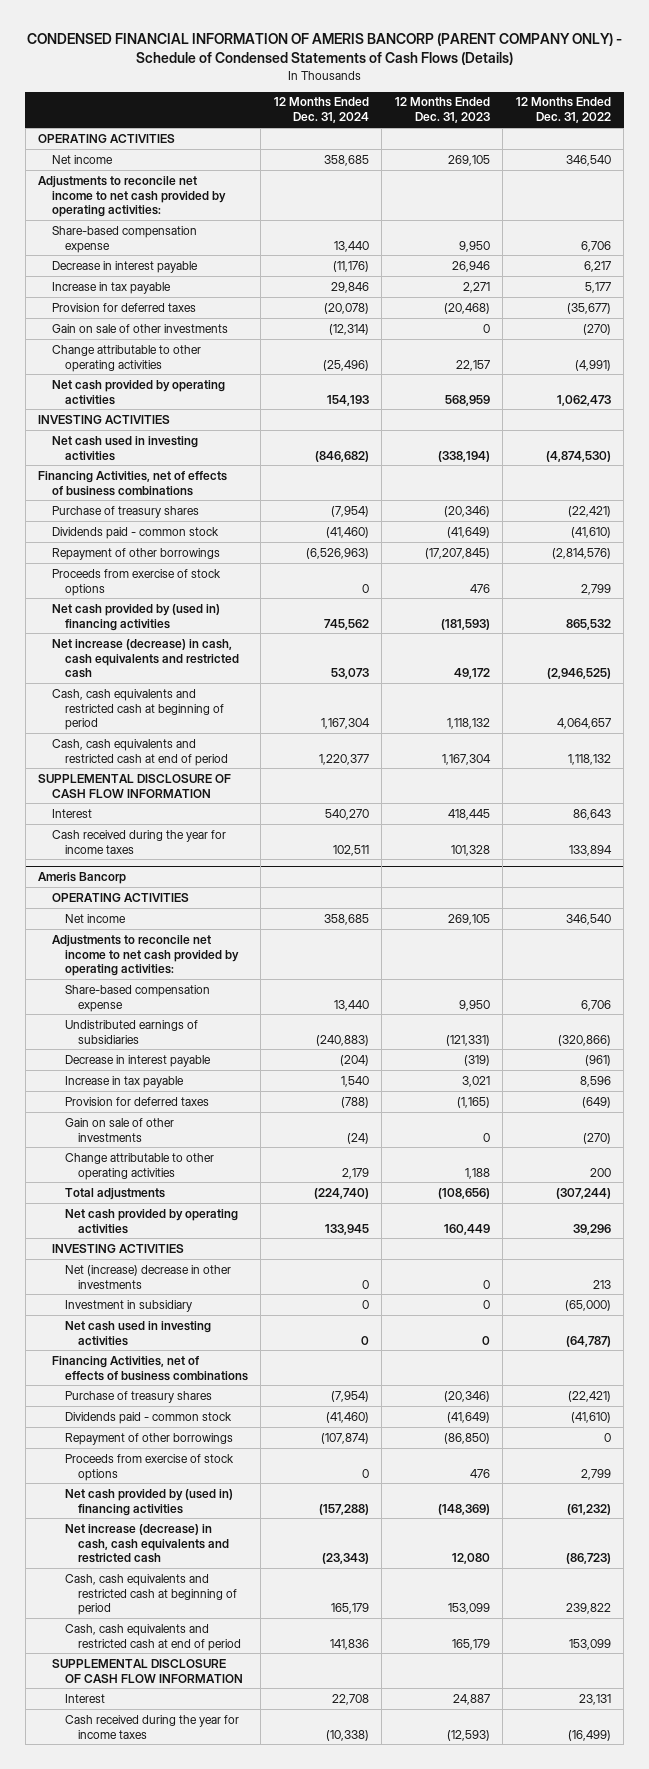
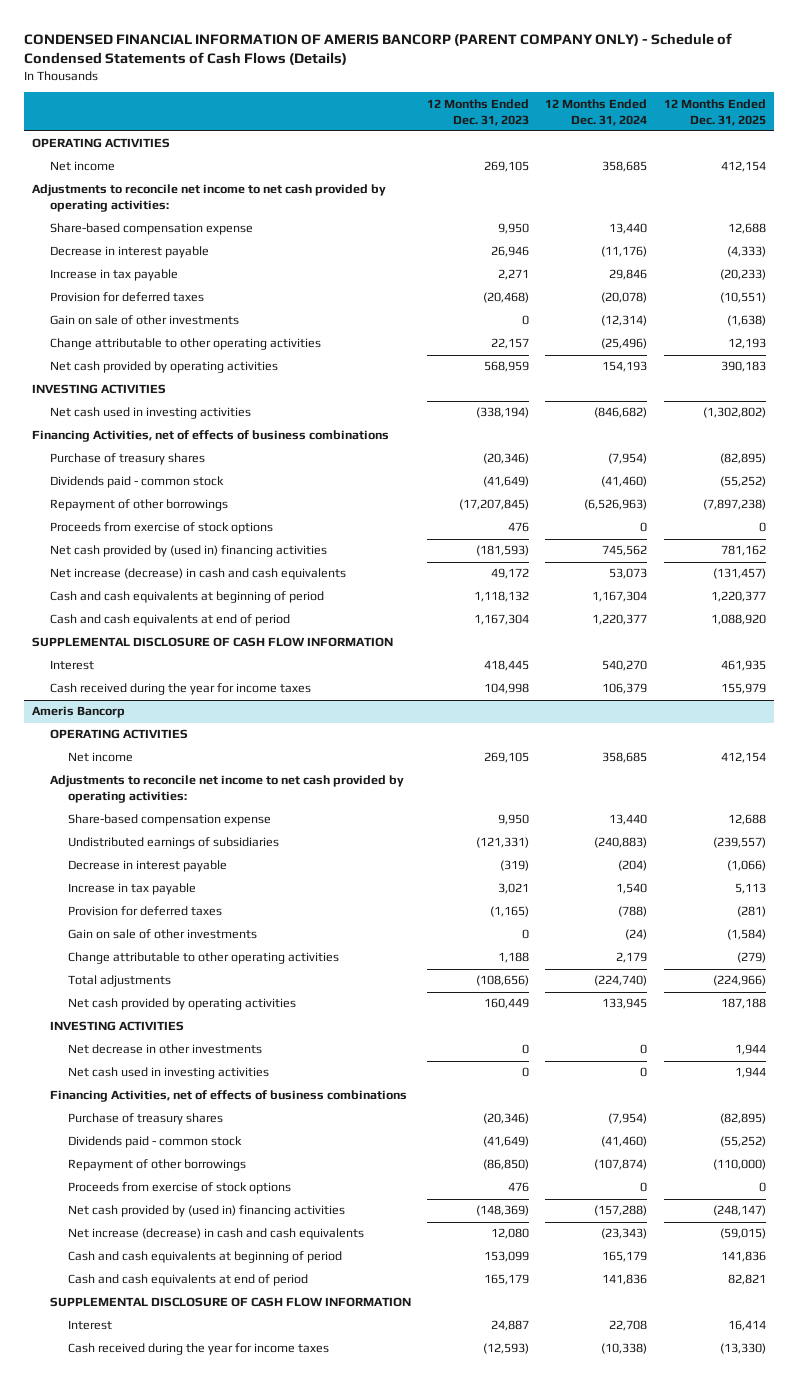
- | 12 Months Ended Dec. 31, 2024 | 12 Months Ended Dec. 31, 2023 | 12 Months Ended Dec. 31, 2022
+ | 12 Months Ended Dec. 31, 2023 | 12 Months Ended Dec. 31, 2024 | 12 Months Ended Dec. 31, 2025
- Net increase (decrease) in cash, cash equivalents and restricted cash | 53,073 | 49,172 | (2,946,525)
- Cash, cash equivalents and restricted cash at beginning of period | 1,167,304 | 1,118,132 | 4,064,657
- Cash, cash equivalents and restricted cash at end of period | 1,220,377 | 1,167,304 | 1,118,132
+ Net increase (decrease) in cash and cash equivalents | 49,172 | 53,073 | (131,457)
+ Cash and cash equivalents at beginning of period | 1,118,132 | 1,167,304 | 1,220,377
+ Cash and cash equivalents at end of period | 1,167,304 | 1,220,377 | 1,088,920
- Cash received during the year for income taxes | 102,511 | 101,328 | 133,894
+ Cash received during the year for income taxes | 104,998 | 106,379 | 155,979
@ Ameris Bancorp
- Net (increase) decrease in other investments | 0 | 0 | 213
- Investment in subsidiary | 0 | 0 | (65,000)
+ Net decrease in other investments | 0 | 0 | 1,944
- Net increase (decrease) in cash, cash equivalents and restricted cash | (23,343) | 12,080 | (86,723)
- Cash, cash equivalents and restricted cash at beginning of period | 165,179 | 153,099 | 239,822
- Cash, cash equivalents and restricted cash at end of period | 141,836 | 165,179 | 153,099
+ Net increase (decrease) in cash and cash equivalents | 12,080 | (23,343) | (59,015)
+ Cash and cash equivalents at beginning of period | 153,099 | 165,179 | 141,836
+ Cash and cash equivalents at end of period | 165,179 | 141,836 | 82,821

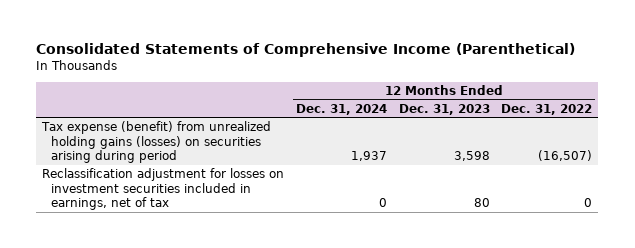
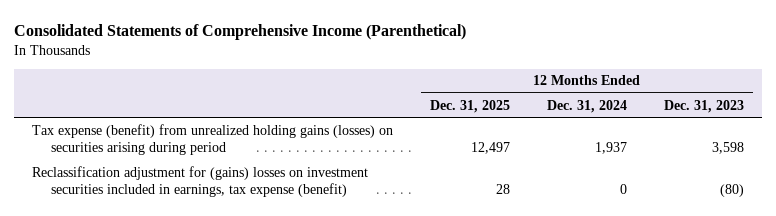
- | 12 Months Ended Dec. 31, 2024 | 12 Months Ended Dec. 31, 2023 | 12 Months Ended Dec. 31, 2022
+ | 12 Months Ended Dec. 31, 2025 | 12 Months Ended Dec. 31, 2024 | 12 Months Ended Dec. 31, 2023
- Reclassification adjustment for losses on investment securities included in earnings, net of tax | 0 | 80 | 0
+ Reclassification adjustment for (gains) losses on investment securities included in earnings, tax expense (benefit) | 28 | 0 | (80)

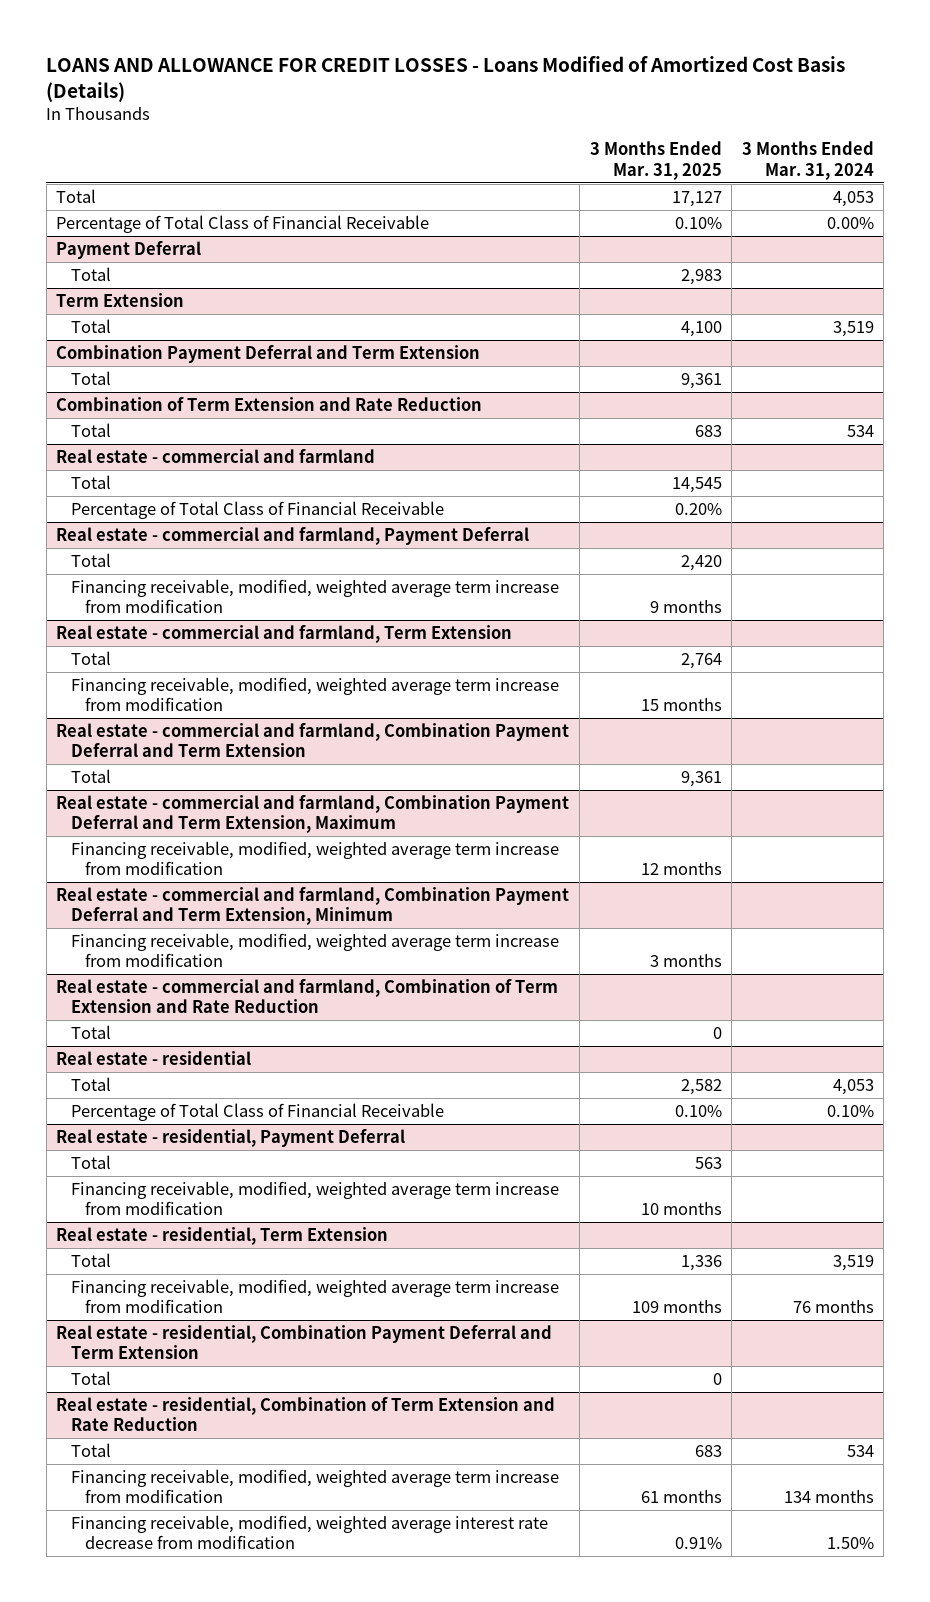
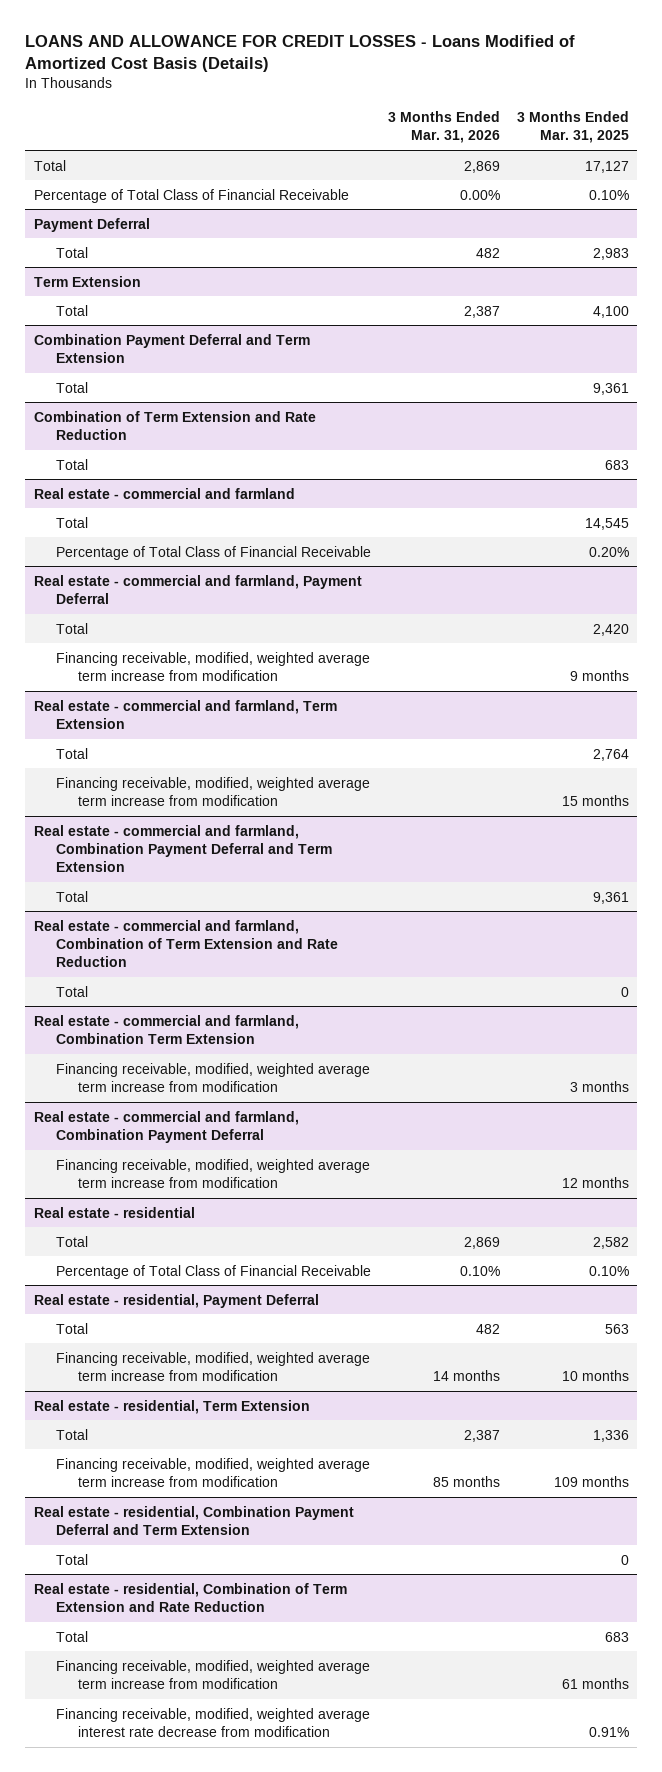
- | 3 Months Ended Mar. 31, 2025 | 3 Months Ended Mar. 31, 2024
+ | 3 Months Ended Mar. 31, 2026 | 3 Months Ended Mar. 31, 2025
- Real estate - commercial and farmland, Combination Payment Deferral and Term Extension, Maximum
- Financing receivable, modified, weighted average term increase from modification | 12 months |
- Real estate - commercial and farmland, Combination Payment Deferral and Term Extension, Minimum
- Financing receivable, modified, weighted average term increase from modification | 3 months |
+ Real estate - commercial and farmland, Combination Term Extension
+ Financing receivable, modified, weighted average term increase from modification | | 3 months
+ Real estate - commercial and farmland, Combination Payment Deferral
+ Financing receivable, modified, weighted average term increase from modification | | 12 months

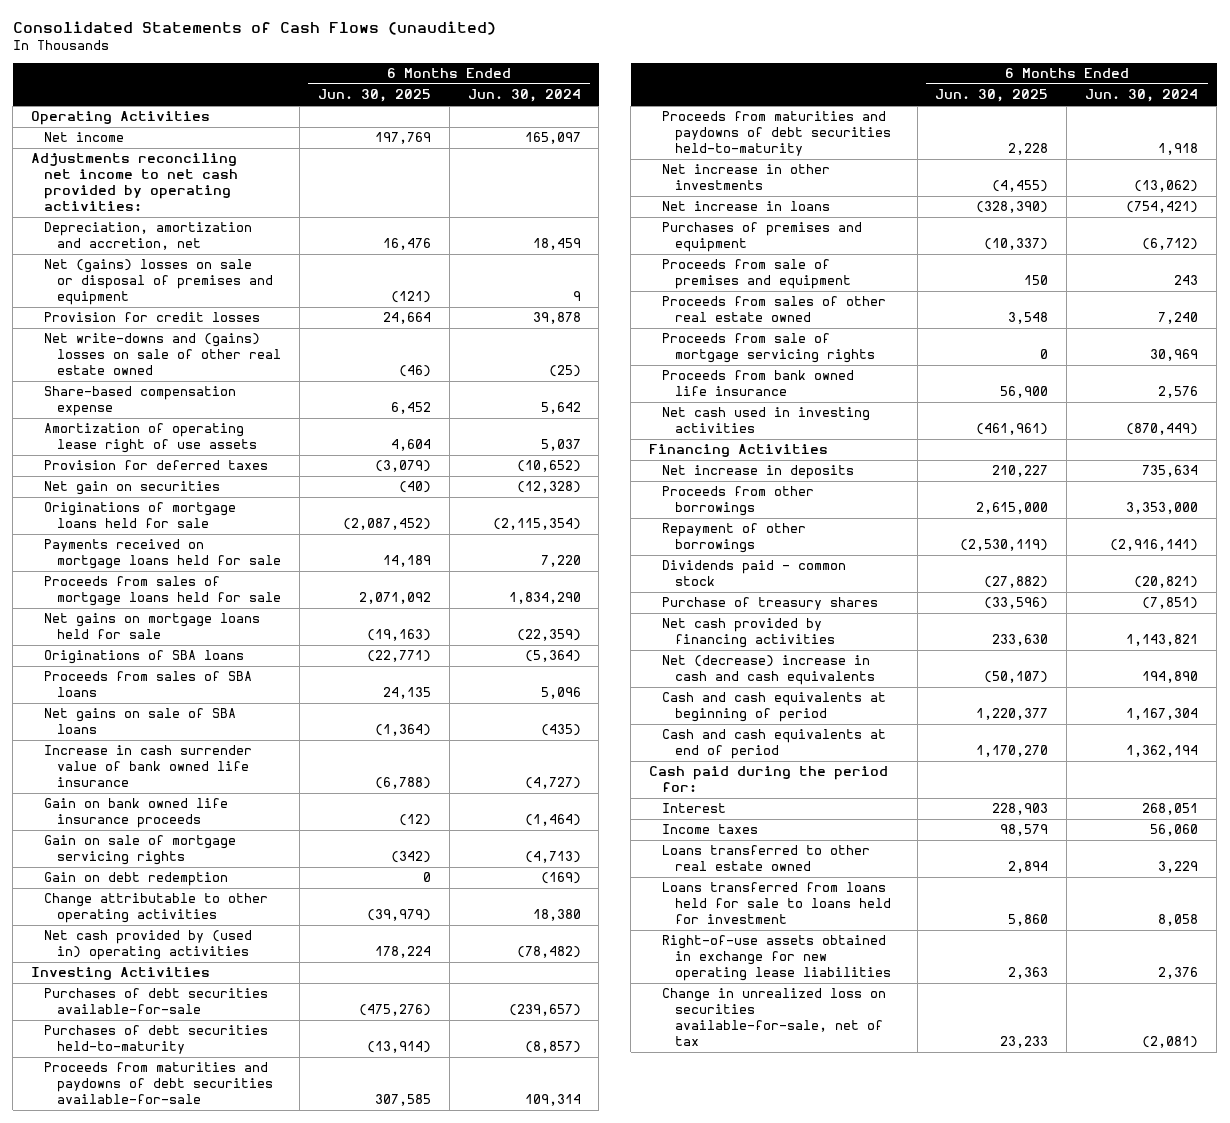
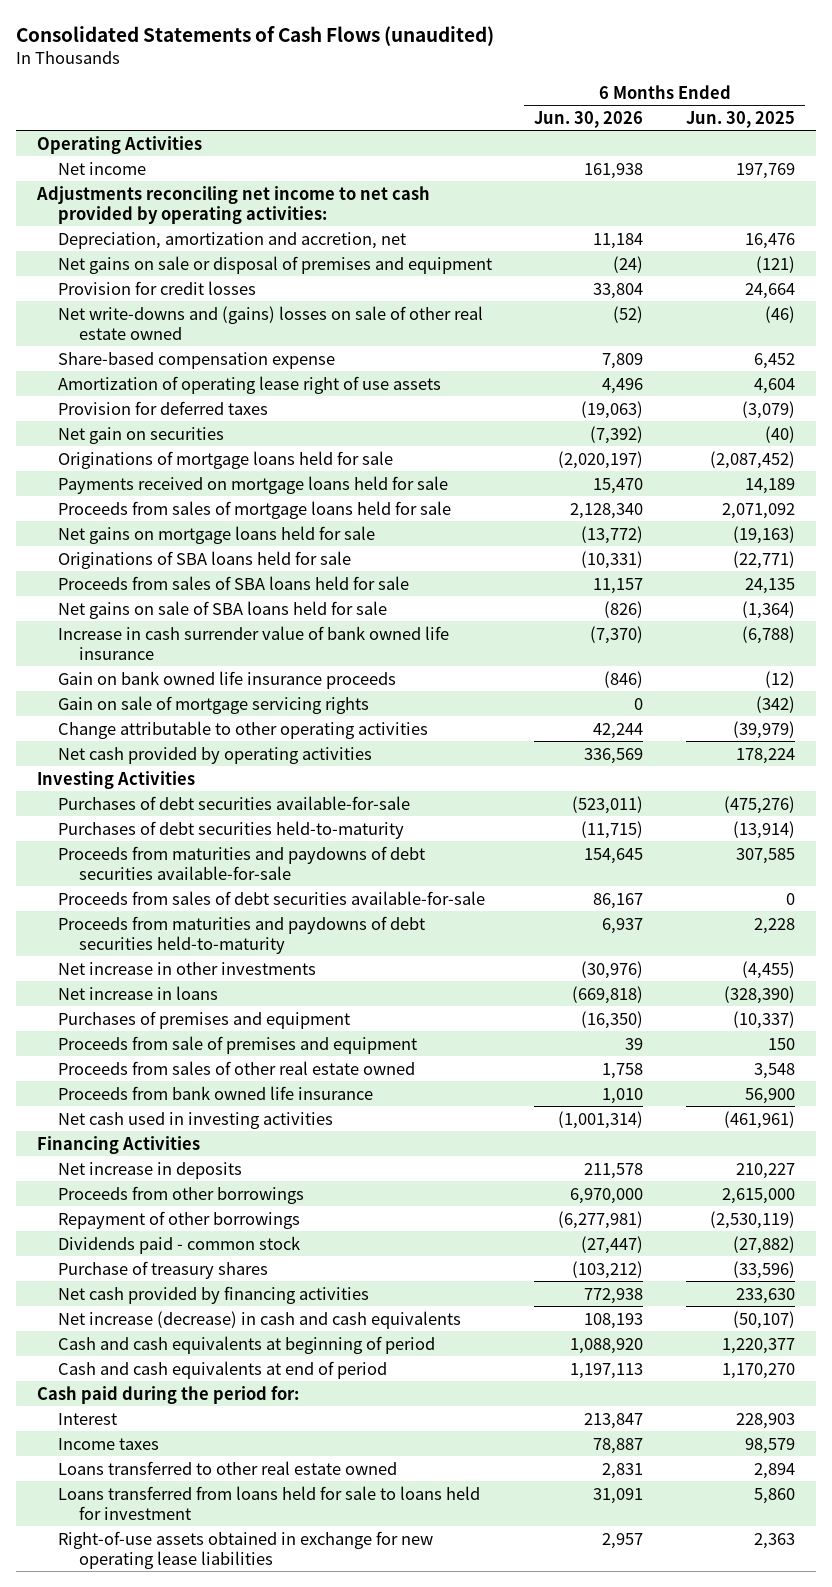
- | 6 Months Ended Jun. 30, 2025 | 6 Months Ended Jun. 30, 2024
+ | 6 Months Ended Jun. 30, 2026 | 6 Months Ended Jun. 30, 2025
- Net (gains) losses on sale or disposal of premises and equipment | (121) | 9
+ Net gains on sale or disposal of premises and equipment | (24) | (121)
- Originations of SBA loans | (22,771) | (5,364)
- Proceeds from sales of SBA loans | 24,135 | 5,096
- Net gains on sale of SBA loans | (1,364) | (435)
+ Originations of SBA loans held for sale | (10,331) | (22,771)
+ Proceeds from sales of SBA loans held for sale | 11,157 | 24,135
+ Net gains on sale of SBA loans held for sale | (826) | (1,364)
- Gain on debt redemption | 0 | (169)
- Net cash provided by (used in) operating activities | 178,224 | (78,482)
+ Net cash provided by operating activities | 336,569 | 178,224
+ Proceeds from sales of debt securities available-for-sale | 86,167 | 0
- Proceeds from sale of mortgage servicing rights | 0 | 30,969
- Net (decrease) increase in cash and cash equivalents | (50,107) | 194,890
+ Net increase (decrease) in cash and cash equivalents | 108,193 | (50,107)
- Change in unrealized loss on securities available-for-sale, net of tax | 23,233 | (2,081)

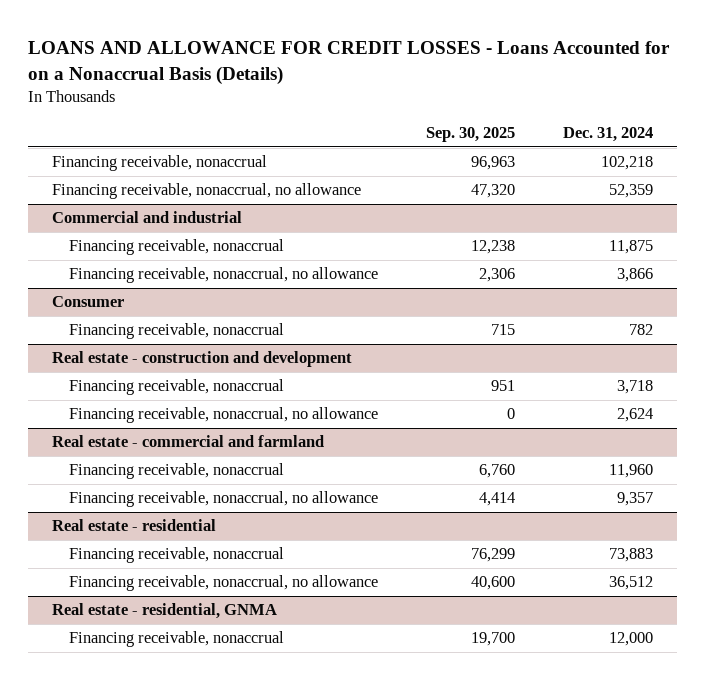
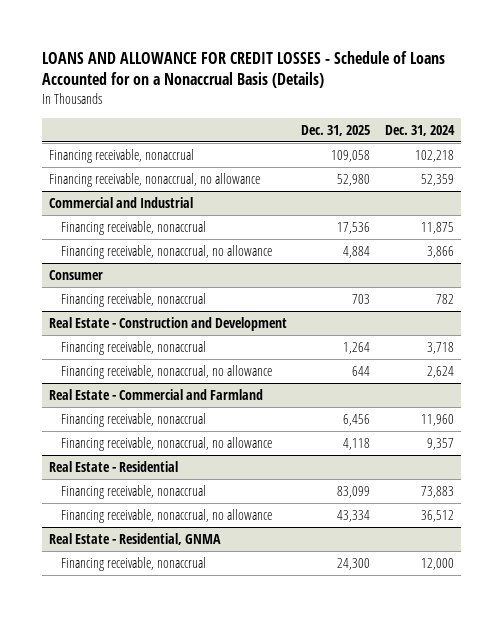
- LOANS AND ALLOWANCE FOR CREDIT LOSSES - Loans Accounted for on a Nonaccrual Basis (Details)
+ LOANS AND ALLOWANCE FOR CREDIT LOSSES - Schedule of Loans Accounted for on a Nonaccrual Basis (Details)
- | Sep. 30, 2025 | Dec. 31, 2024
+ | Dec. 31, 2025 | Dec. 31, 2024
- Commercial and industrial
+ Commercial and Industrial
- Real estate - construction and development
+ Real Estate - Construction and Development
- Real estate - commercial and farmland
+ Real Estate - Commercial and Farmland
- Real estate - residential
+ Real Estate - Residential
- Real estate - residential, GNMA
+ Real Estate - Residential, GNMA

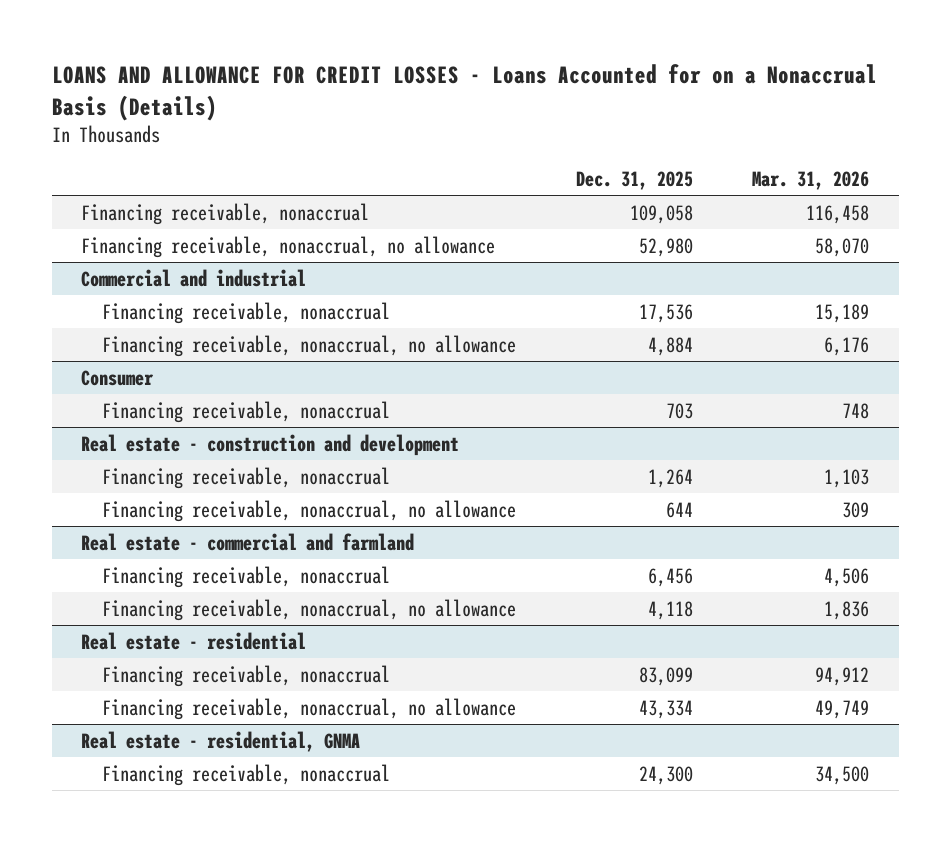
- LOANS AND ALLOWANCE FOR CREDIT LOSSES - Schedule of Loans Accounted for on a Nonaccrual Basis (Details)
+ LOANS AND ALLOWANCE FOR CREDIT LOSSES - Loans Accounted for on a Nonaccrual Basis (Details)
- | Dec. 31, 2025 | Dec. 31, 2024
+ | Dec. 31, 2025 | Mar. 31, 2026
- Commercial and Industrial
+ Commercial and industrial
- Real Estate - Construction and Development
+ Real estate - construction and development
- Real Estate - Commercial and Farmland
+ Real estate - commercial and farmland
- Real Estate - Residential
+ Real estate - residential
- Real Estate - Residential, GNMA
+ Real estate - residential, GNMA

